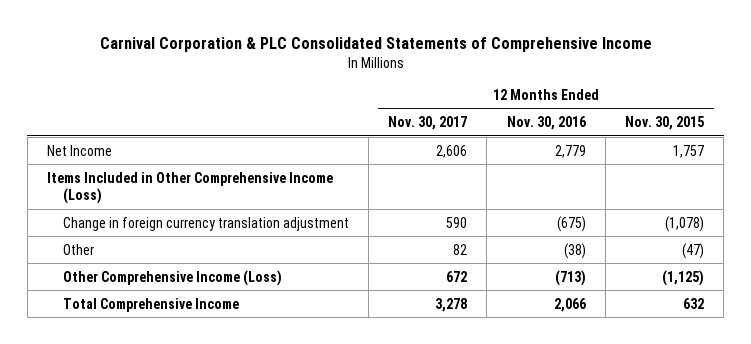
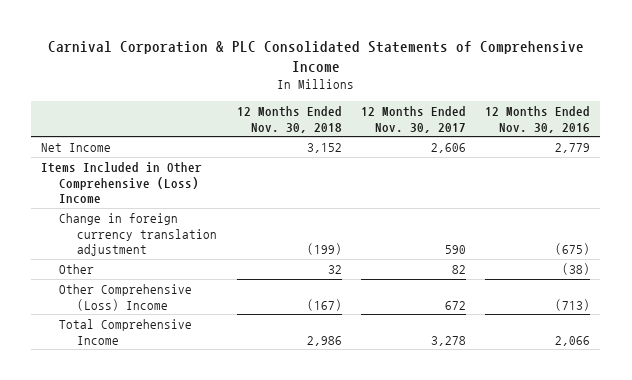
- | 12 Months Ended Nov. 30, 2017 | 12 Months Ended Nov. 30, 2016 | 12 Months Ended Nov. 30, 2015
+ | 12 Months Ended Nov. 30, 2018 | 12 Months Ended Nov. 30, 2017 | 12 Months Ended Nov. 30, 2016
- Items Included in Other Comprehensive Income (Loss)
+ Items Included in Other Comprehensive (Loss) Income
- Other Comprehensive Income (Loss) | 672 | (713) | (1,125)
+ Other Comprehensive (Loss) Income | (167) | 672 | (713)

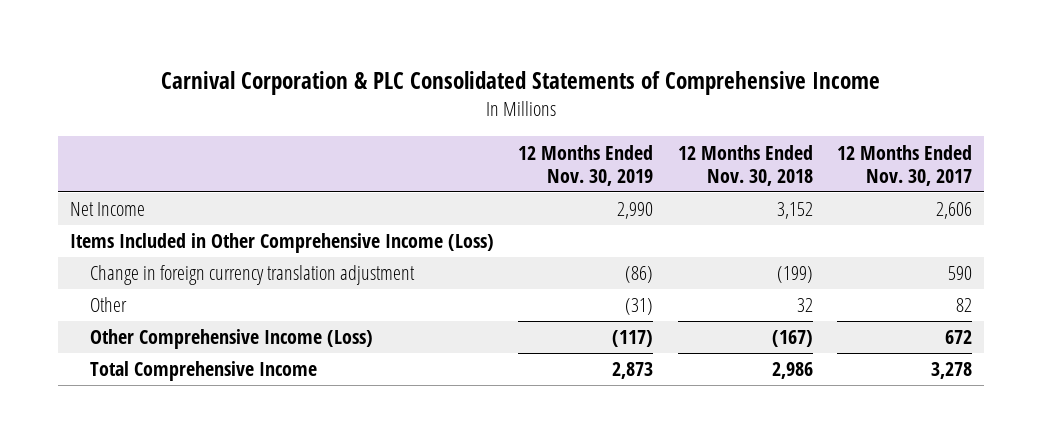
- | 12 Months Ended Nov. 30, 2018 | 12 Months Ended Nov. 30, 2017 | 12 Months Ended Nov. 30, 2016
+ | 12 Months Ended Nov. 30, 2019 | 12 Months Ended Nov. 30, 2018 | 12 Months Ended Nov. 30, 2017
- Items Included in Other Comprehensive (Loss) Income
+ Items Included in Other Comprehensive Income (Loss)
- Other Comprehensive (Loss) Income | (167) | 672 | (713)
+ Other Comprehensive Income (Loss) | (117) | (167) | 672

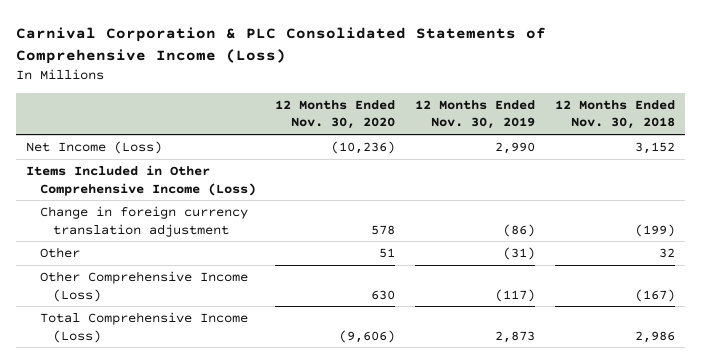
- Carnival Corporation & PLC Consolidated Statements of Comprehensive Income
+ Carnival Corporation & PLC Consolidated Statements of Comprehensive Income (Loss)
- | 12 Months Ended Nov. 30, 2019 | 12 Months Ended Nov. 30, 2018 | 12 Months Ended Nov. 30, 2017
+ | 12 Months Ended Nov. 30, 2020 | 12 Months Ended Nov. 30, 2019 | 12 Months Ended Nov. 30, 2018
- Net Income | 2,990 | 3,152 | 2,606
+ Net Income (Loss) | (10,236) | 2,990 | 3,152
- Total Comprehensive Income | 2,873 | 2,986 | 3,278
+ Total Comprehensive Income (Loss) | (9,606) | 2,873 | 2,986

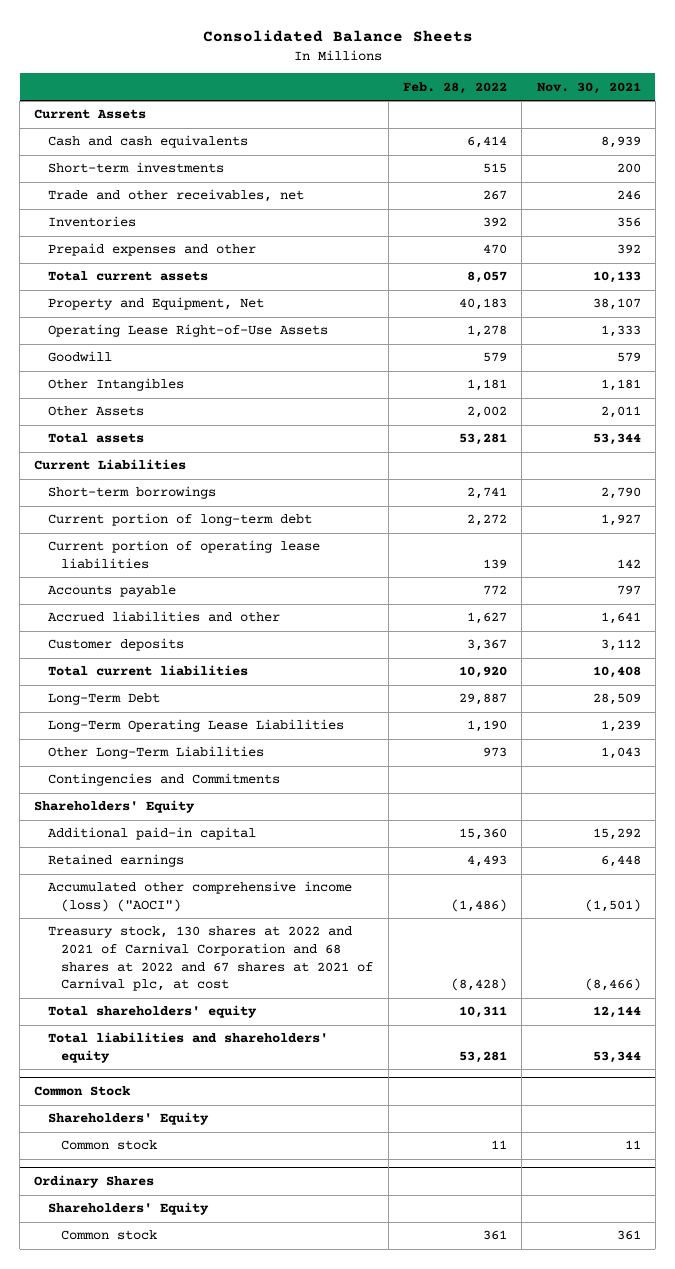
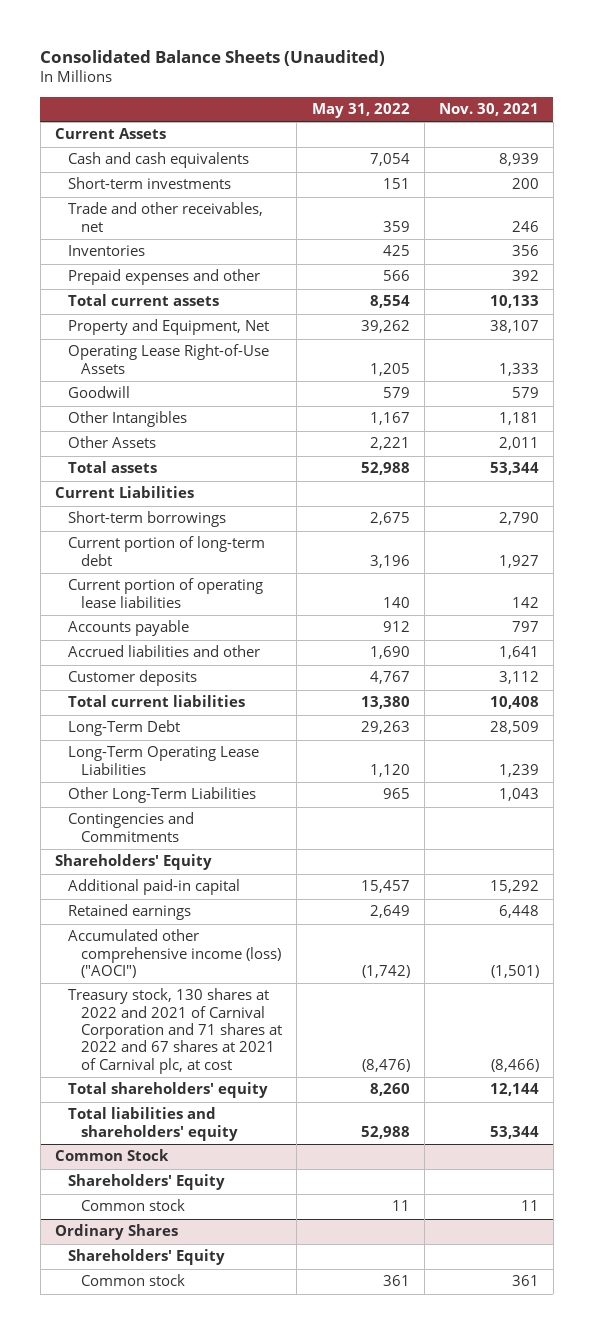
- Consolidated Balance Sheets
+ Consolidated Balance Sheets (Unaudited)
- | Feb. 28, 2022 | Nov. 30, 2021
+ | May 31, 2022 | Nov. 30, 2021
- Treasury stock, 130 shares at 2022 and 2021 of Carnival Corporation and 68 shares at 2022 and 67 shares at 2021 of Carnival plc, at cost | (8,428) | (8,466)
+ Treasury stock, 130 shares at 2022 and 2021 of Carnival Corporation and 71 shares at 2022 and 67 shares at 2021 of Carnival plc, at cost | (8,476) | (8,466)

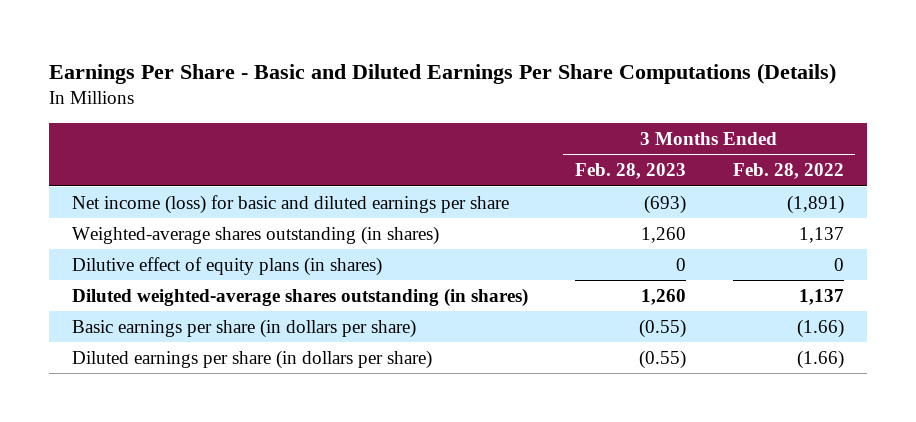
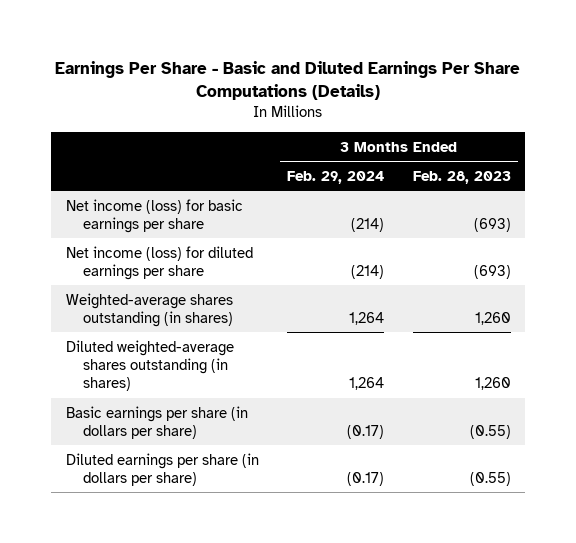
- | 3 Months Ended Feb. 28, 2023 | 3 Months Ended Feb. 28, 2022
+ | 3 Months Ended Feb. 29, 2024 | 3 Months Ended Feb. 28, 2023
- Net income (loss) for basic and diluted earnings per share | (693) | (1,891)
+ Net income (loss) for basic earnings per share | (214) | (693)
+ Net income (loss) for diluted earnings per share | (214) | (693)
- Dilutive effect of equity plans (in shares) | 0 | 0

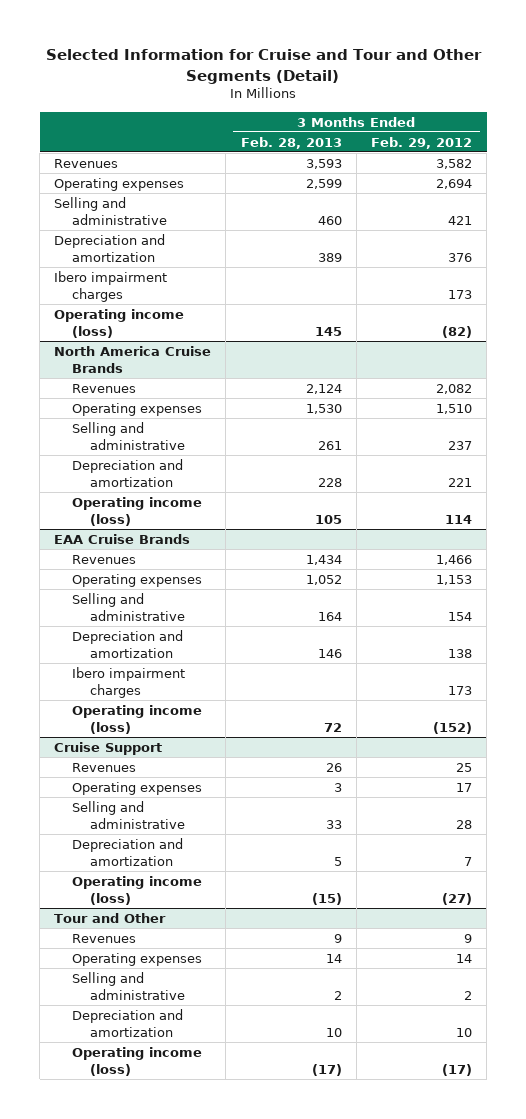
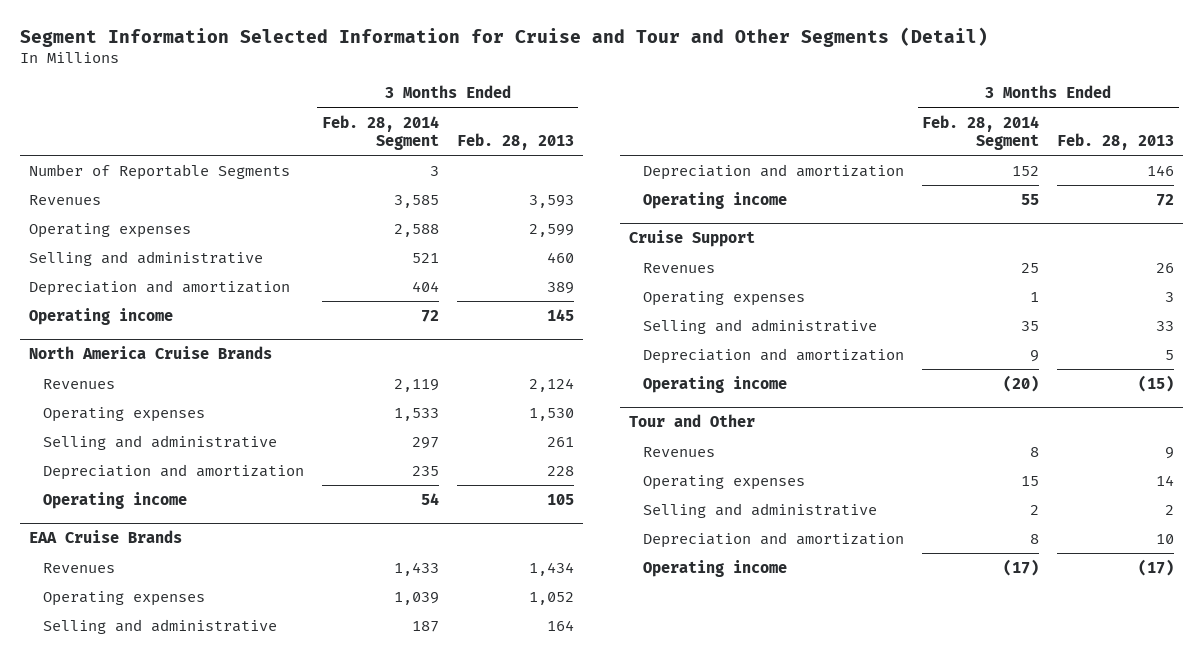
- Selected Information for Cruise and Tour and Other Segments (Detail)
+ Segment Information Selected Information for Cruise and Tour and Other Segments (Detail)
- | 3 Months Ended Feb. 28, 2013 | 3 Months Ended Feb. 29, 2012
+ | 3 Months Ended Feb. 28, 2014 Segment | 3 Months Ended Feb. 28, 2013
+ Number of Reportable Segments | 3 |
- Ibero impairment charges | | 173
- Operating income (loss) | 145 | (82)
+ Operating income | 72 | 145
@ North America Cruise Brands
- Operating income (loss) | 105 | 114
+ Operating income | 54 | 105
@ EAA Cruise Brands
- Ibero impairment charges | | 173
- Operating income (loss) | 72 | (152)
+ Operating income | 55 | 72
@ Cruise Support
- Operating income (loss) | (15) | (27)
+ Operating income | (20) | (15)
@ Tour and Other
- Operating income (loss) | (17) | (17)
+ Operating income | (17) | (17)

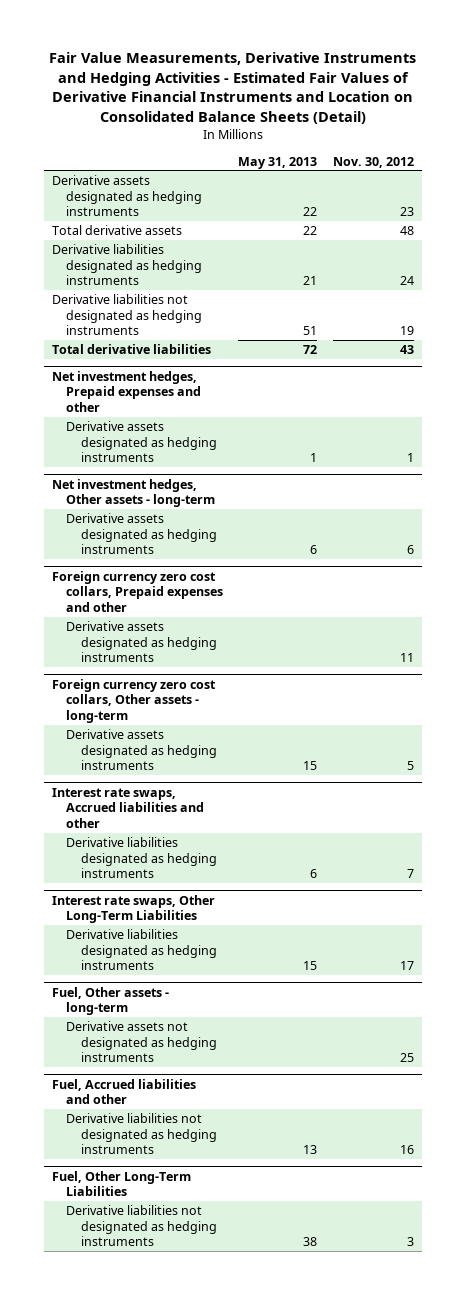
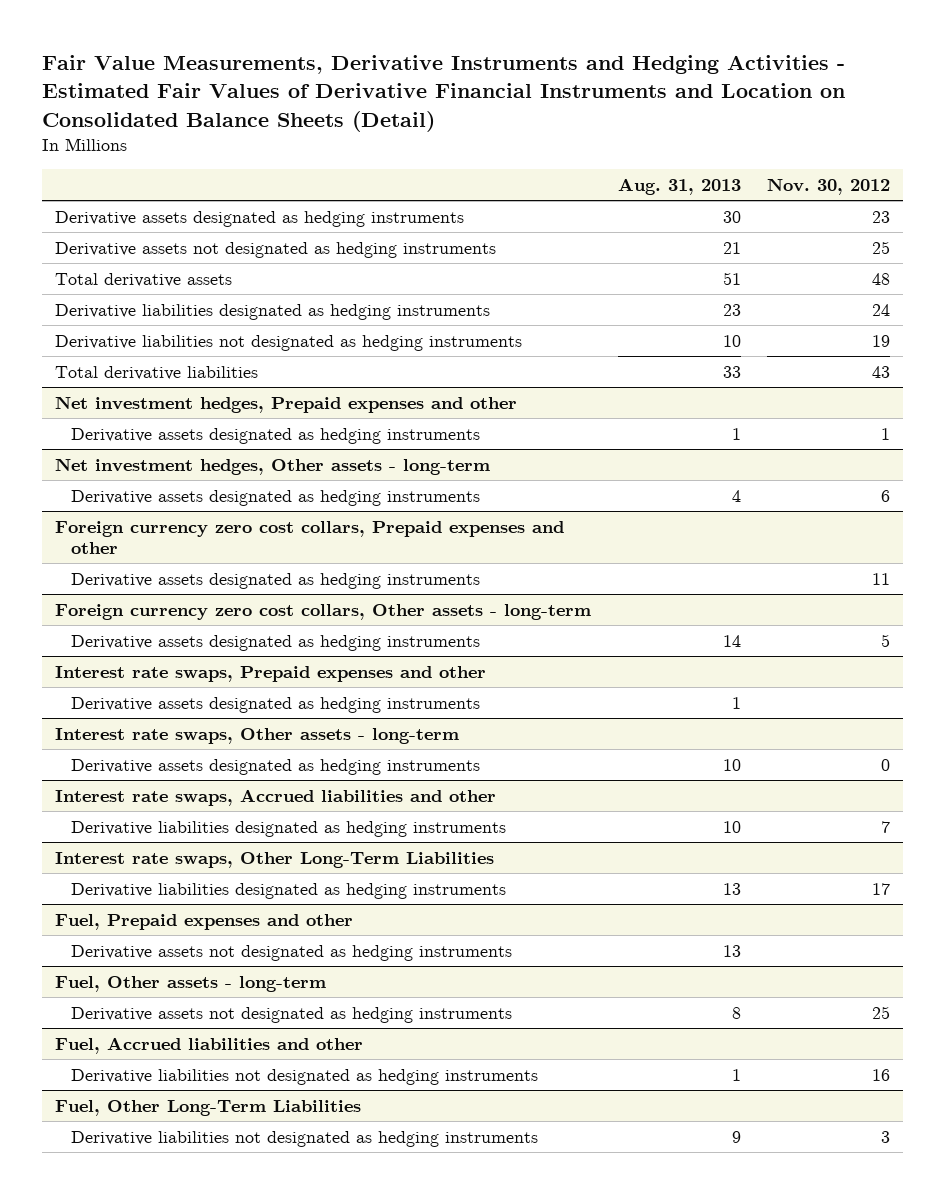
- | May 31, 2013 | Nov. 30, 2012
+ | Aug. 31, 2013 | Nov. 30, 2012
+ Derivative assets not designated as hedging instruments | 21 | 25
+ Interest rate swaps, Prepaid expenses and other
+ Derivative assets designated as hedging instruments | 1 |
+ Interest rate swaps, Other assets - long-term
+ Derivative assets designated as hedging instruments | 10 | 0
+ Fuel, Prepaid expenses and other
+ Derivative assets not designated as hedging instruments | 13 |

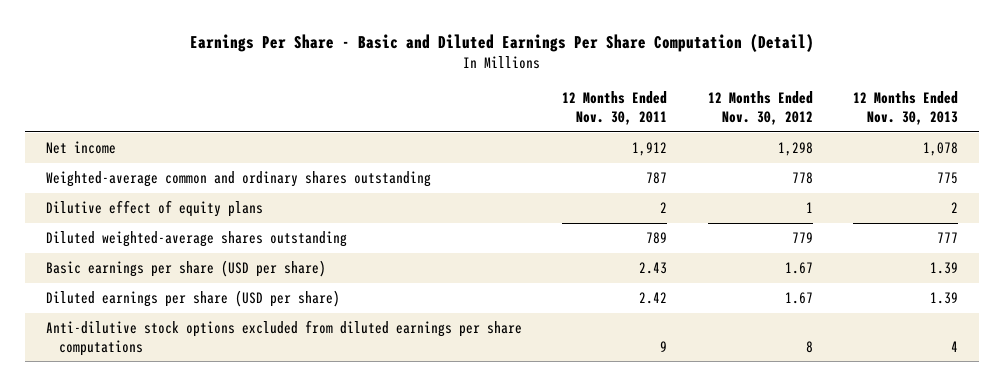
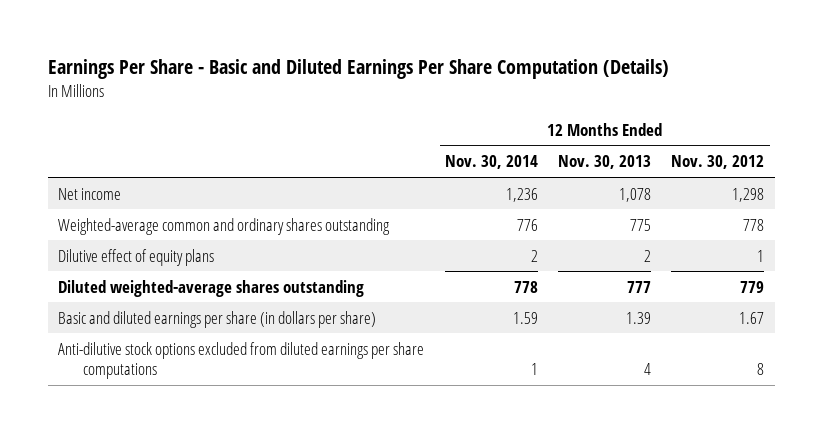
- Earnings Per Share - Basic and Diluted Earnings Per Share Computation (Detail)
+ Earnings Per Share - Basic and Diluted Earnings Per Share Computation (Details)
- | 12 Months Ended Nov. 30, 2011 | 12 Months Ended Nov. 30, 2012 | 12 Months Ended Nov. 30, 2013
+ | 12 Months Ended Nov. 30, 2014 | 12 Months Ended Nov. 30, 2013 | 12 Months Ended Nov. 30, 2012
- Basic earnings per share (USD per share) | 2.43 | 1.67 | 1.39
- Diluted earnings per share (USD per share) | 2.42 | 1.67 | 1.39
+ Basic and diluted earnings per share (in dollars per share) | 1.59 | 1.39 | 1.67

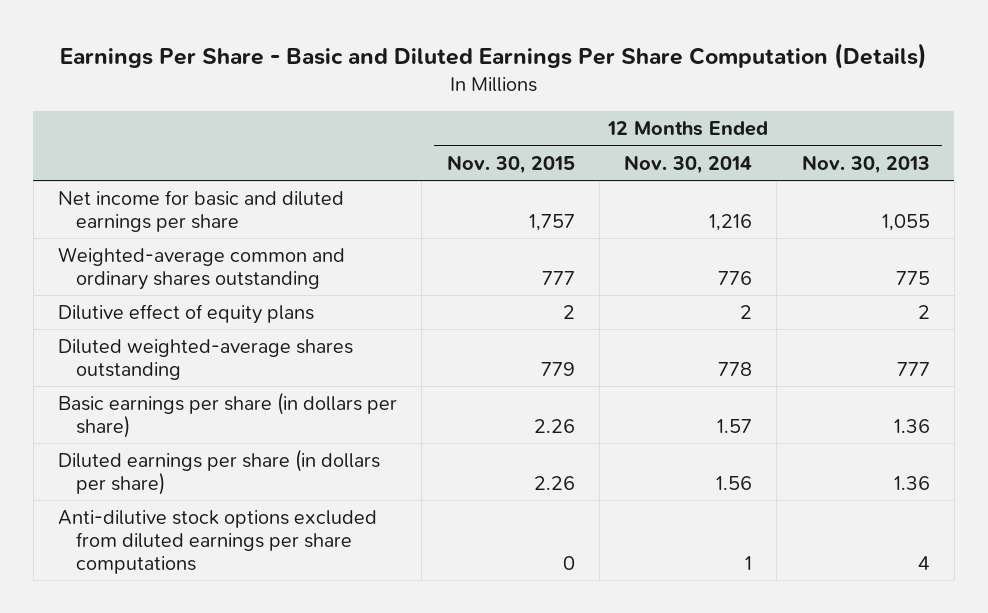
- | 12 Months Ended Nov. 30, 2014 | 12 Months Ended Nov. 30, 2013 | 12 Months Ended Nov. 30, 2012
+ | 12 Months Ended Nov. 30, 2015 | 12 Months Ended Nov. 30, 2014 | 12 Months Ended Nov. 30, 2013
- Net income | 1,236 | 1,078 | 1,298
+ Net income for basic and diluted earnings per share | 1,757 | 1,216 | 1,055
- Basic and diluted earnings per share (in dollars per share) | 1.59 | 1.39 | 1.67
+ Basic earnings per share (in dollars per share) | 2.26 | 1.57 | 1.36
+ Diluted earnings per share (in dollars per share) | 2.26 | 1.56 | 1.36

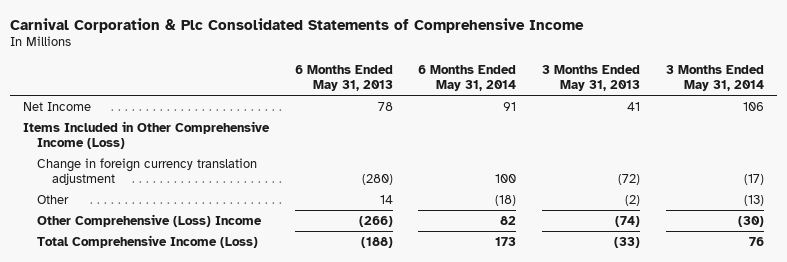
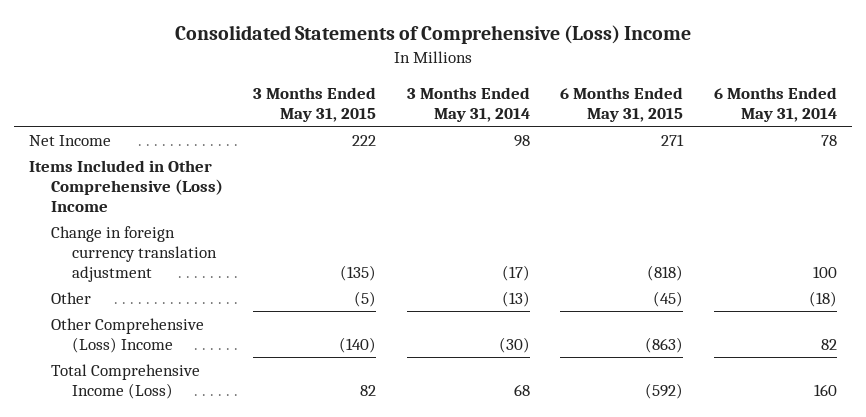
- Carnival Corporation & Plc Consolidated Statements of Comprehensive Income
+ Consolidated Statements of Comprehensive (Loss) Income
- | 6 Months Ended May 31, 2013 | 6 Months Ended May 31, 2014 | 3 Months Ended May 31, 2013 | 3 Months Ended May 31, 2014
+ | 3 Months Ended May 31, 2015 | 3 Months Ended May 31, 2014 | 6 Months Ended May 31, 2015 | 6 Months Ended May 31, 2014
- Net Income | 78 | 91 | 41 | 106
- Items Included in Other Comprehensive Income (Loss)
+ Net Income | 222 | 98 | 271 | 78
+ Items Included in Other Comprehensive (Loss) Income
- Total Comprehensive Income (Loss) | (188) | 173 | (33) | 76
+ Total Comprehensive Income (Loss) | 82 | 68 | (592) | 160

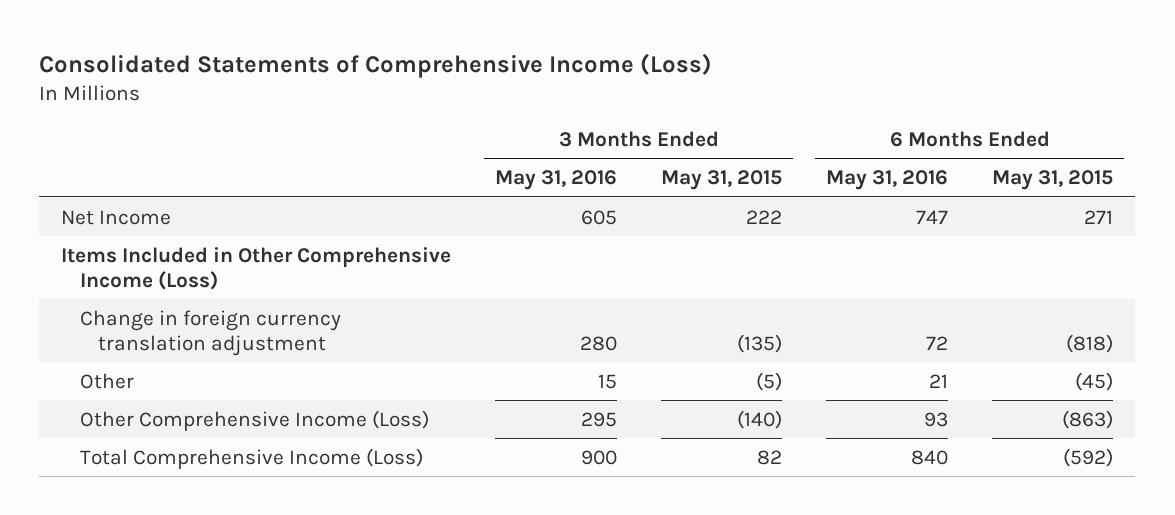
- Consolidated Statements of Comprehensive (Loss) Income
+ Consolidated Statements of Comprehensive Income (Loss)
- | 3 Months Ended May 31, 2015 | 3 Months Ended May 31, 2014 | 6 Months Ended May 31, 2015 | 6 Months Ended May 31, 2014
+ | 3 Months Ended May 31, 2016 | 3 Months Ended May 31, 2015 | 6 Months Ended May 31, 2016 | 6 Months Ended May 31, 2015
- Items Included in Other Comprehensive (Loss) Income
+ Items Included in Other Comprehensive Income (Loss)
- Other Comprehensive (Loss) Income | (140) | (30) | (863) | 82
+ Other Comprehensive Income (Loss) | 295 | (140) | 93 | (863)

